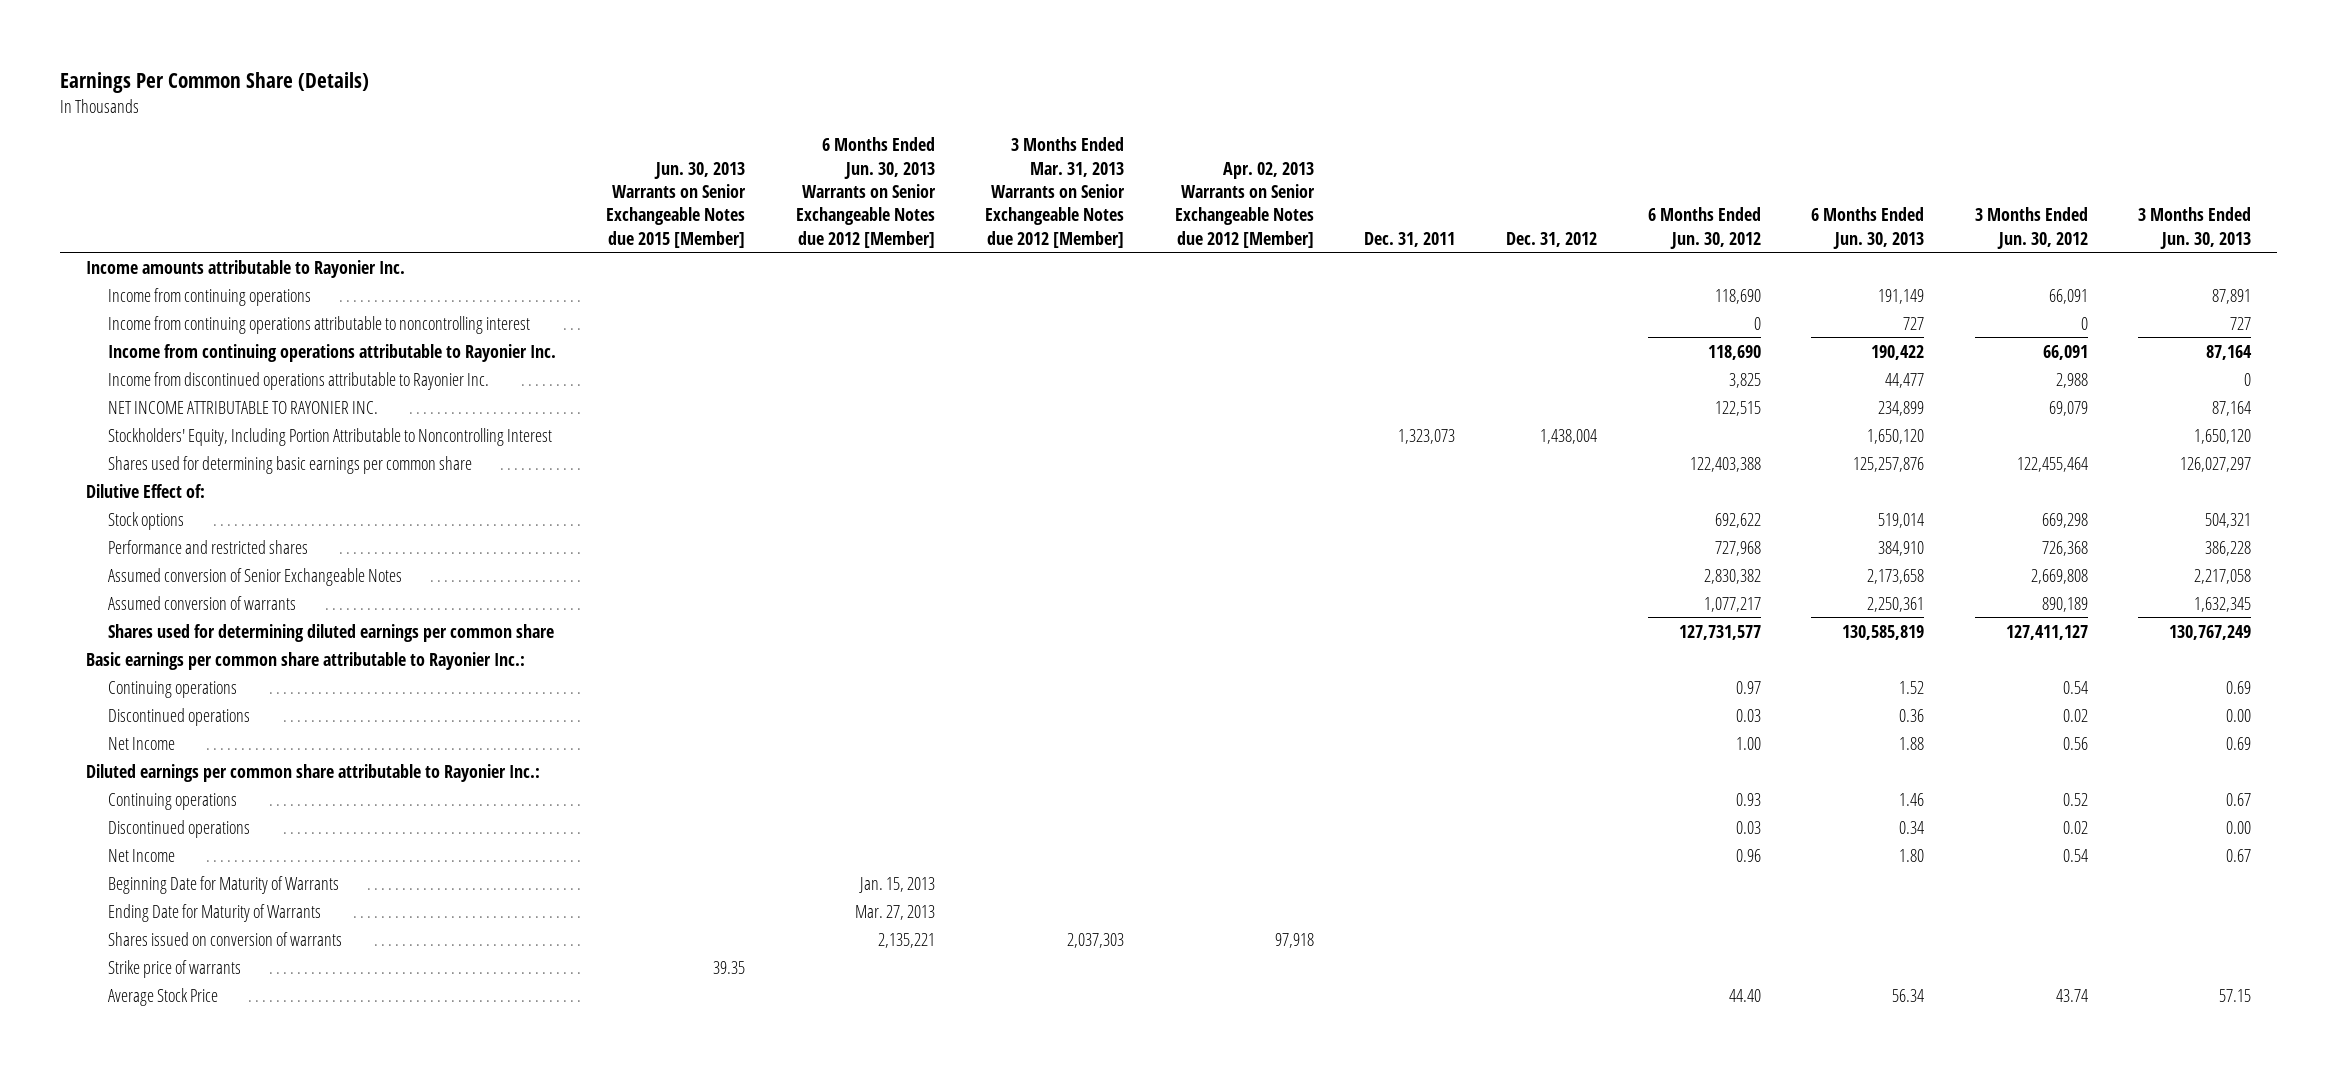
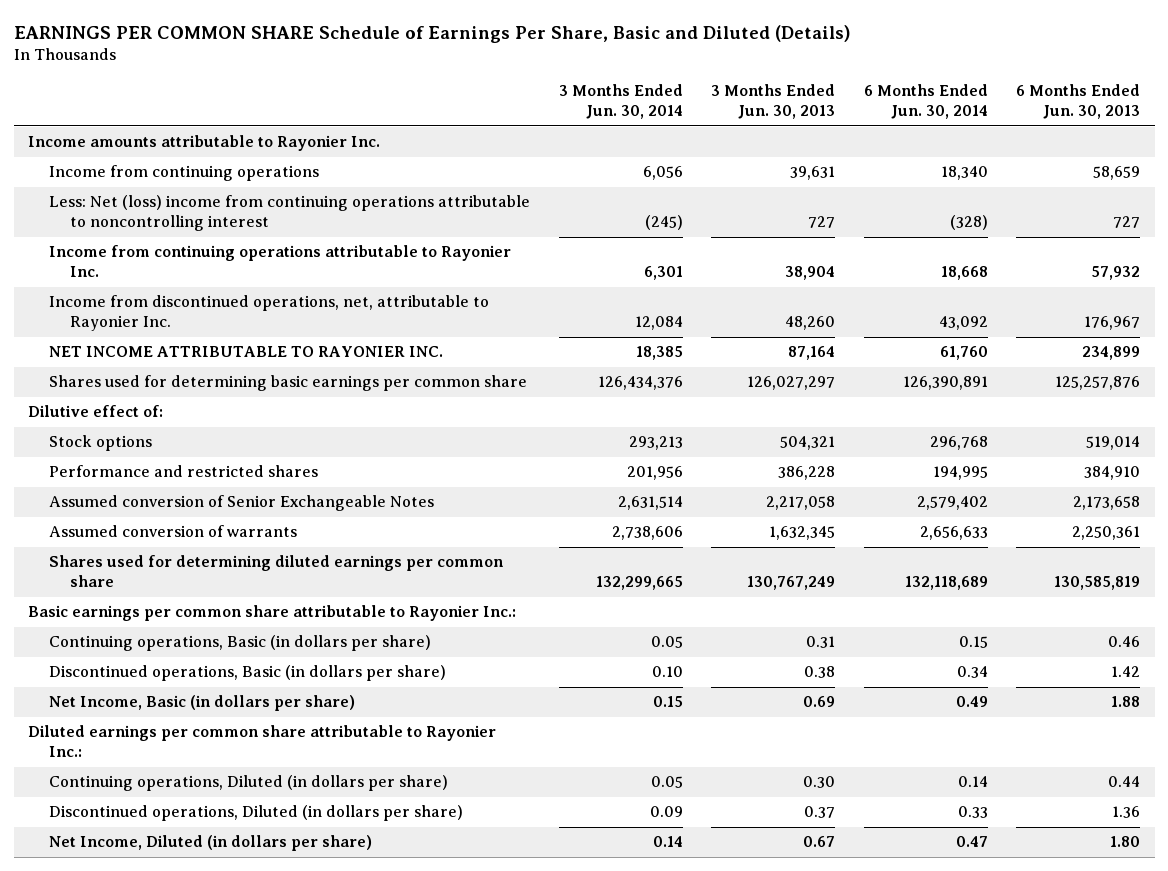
- Earnings Per Common Share (Details)
+ EARNINGS PER COMMON SHARE Schedule of Earnings Per Share, Basic and Diluted (Details)
- | Jun. 30, 2013 Warrants on Senior Exchangeable Notes due 2015 [Member] | 6 Months Ended Jun. 30, 2013 Warrants on Senior Exchangeable Notes due 2012 [Member] | 3 Months Ended Mar. 31, 2013 Warrants on Senior Exchangeable Notes due 2012 [Member] | Apr. 02, 2013 Warrants on Senior Exchangeable Notes due 2012 [Member] | Dec. 31, 2011 | Dec. 31, 2012 | 6 Months Ended Jun. 30, 2012 | 6 Months Ended Jun. 30, 2013 | 3 Months Ended Jun. 30, 2012 | 3 Months Ended Jun. 30, 2013
+ | 3 Months Ended Jun. 30, 2014 | 3 Months Ended Jun. 30, 2013 | 6 Months Ended Jun. 30, 2014 | 6 Months Ended Jun. 30, 2013
- Income from continuing operations | | | | | | | 118,690 | 191,149 | 66,091 | 87,891
- Income from continuing operations attributable to noncontrolling interest | | | | | | | 0 | 727 | 0 | 727
- Income from continuing operations attributable to Rayonier Inc. | | | | | | | 118,690 | 190,422 | 66,091 | 87,164
- Income from discontinued operations attributable to Rayonier Inc. | | | | | | | 3,825 | 44,477 | 2,988 | 0
+ Income from continuing operations | 6,056 | 39,631 | 18,340 | 58,659
+ Less: Net (loss) income from continuing operations attributable to noncontrolling interest | (245) | 727 | (328) | 727
+ Income from continuing operations attributable to Rayonier Inc. | 6,301 | 38,904 | 18,668 | 57,932
+ Income from discontinued operations, net, attributable to Rayonier Inc. | 12,084 | 48,260 | 43,092 | 176,967
- Stockholders' Equity, Including Portion Attributable to Noncontrolling Interest | | | | | 1,323,073 | 1,438,004 | | 1,650,120 | | 1,650,120
- Dilutive Effect of:
+ Dilutive effect of:
- Continuing operations | | | | | | | 0.97 | 1.52 | 0.54 | 0.69
- Discontinued operations | | | | | | | 0.03 | 0.36 | 0.02 | 0.00
- Net Income | | | | | | | 1.00 | 1.88 | 0.56 | 0.69
+ Continuing operations, Basic (in dollars per share) | 0.05 | 0.31 | 0.15 | 0.46
+ Discontinued operations, Basic (in dollars per share) | 0.10 | 0.38 | 0.34 | 1.42
+ Net Income, Basic (in dollars per share) | 0.15 | 0.69 | 0.49 | 1.88
- Continuing operations | | | | | | | 0.93 | 1.46 | 0.52 | 0.67
- Discontinued operations | | | | | | | 0.03 | 0.34 | 0.02 | 0.00
- Net Income | | | | | | | 0.96 | 1.80 | 0.54 | 0.67
- Beginning Date for Maturity of Warrants | | Jan. 15, 2013 | | | | | | | |
- Ending Date for Maturity of Warrants | | Mar. 27, 2013 | | | | | | | |
- Shares issued on conversion of warrants | | 2,135,221 | 2,037,303 | 97,918 | | | | | |
- Strike price of warrants | 39.35 | | | | | | | | |
- Average Stock Price | | | | | | | 44.40 | 56.34 | 43.74 | 57.15
+ Continuing operations, Diluted (in dollars per share) | 0.05 | 0.30 | 0.14 | 0.44
+ Discontinued operations, Diluted (in dollars per share) | 0.09 | 0.37 | 0.33 | 1.36
+ Net Income, Diluted (in dollars per share) | 0.14 | 0.67 | 0.47 | 1.80

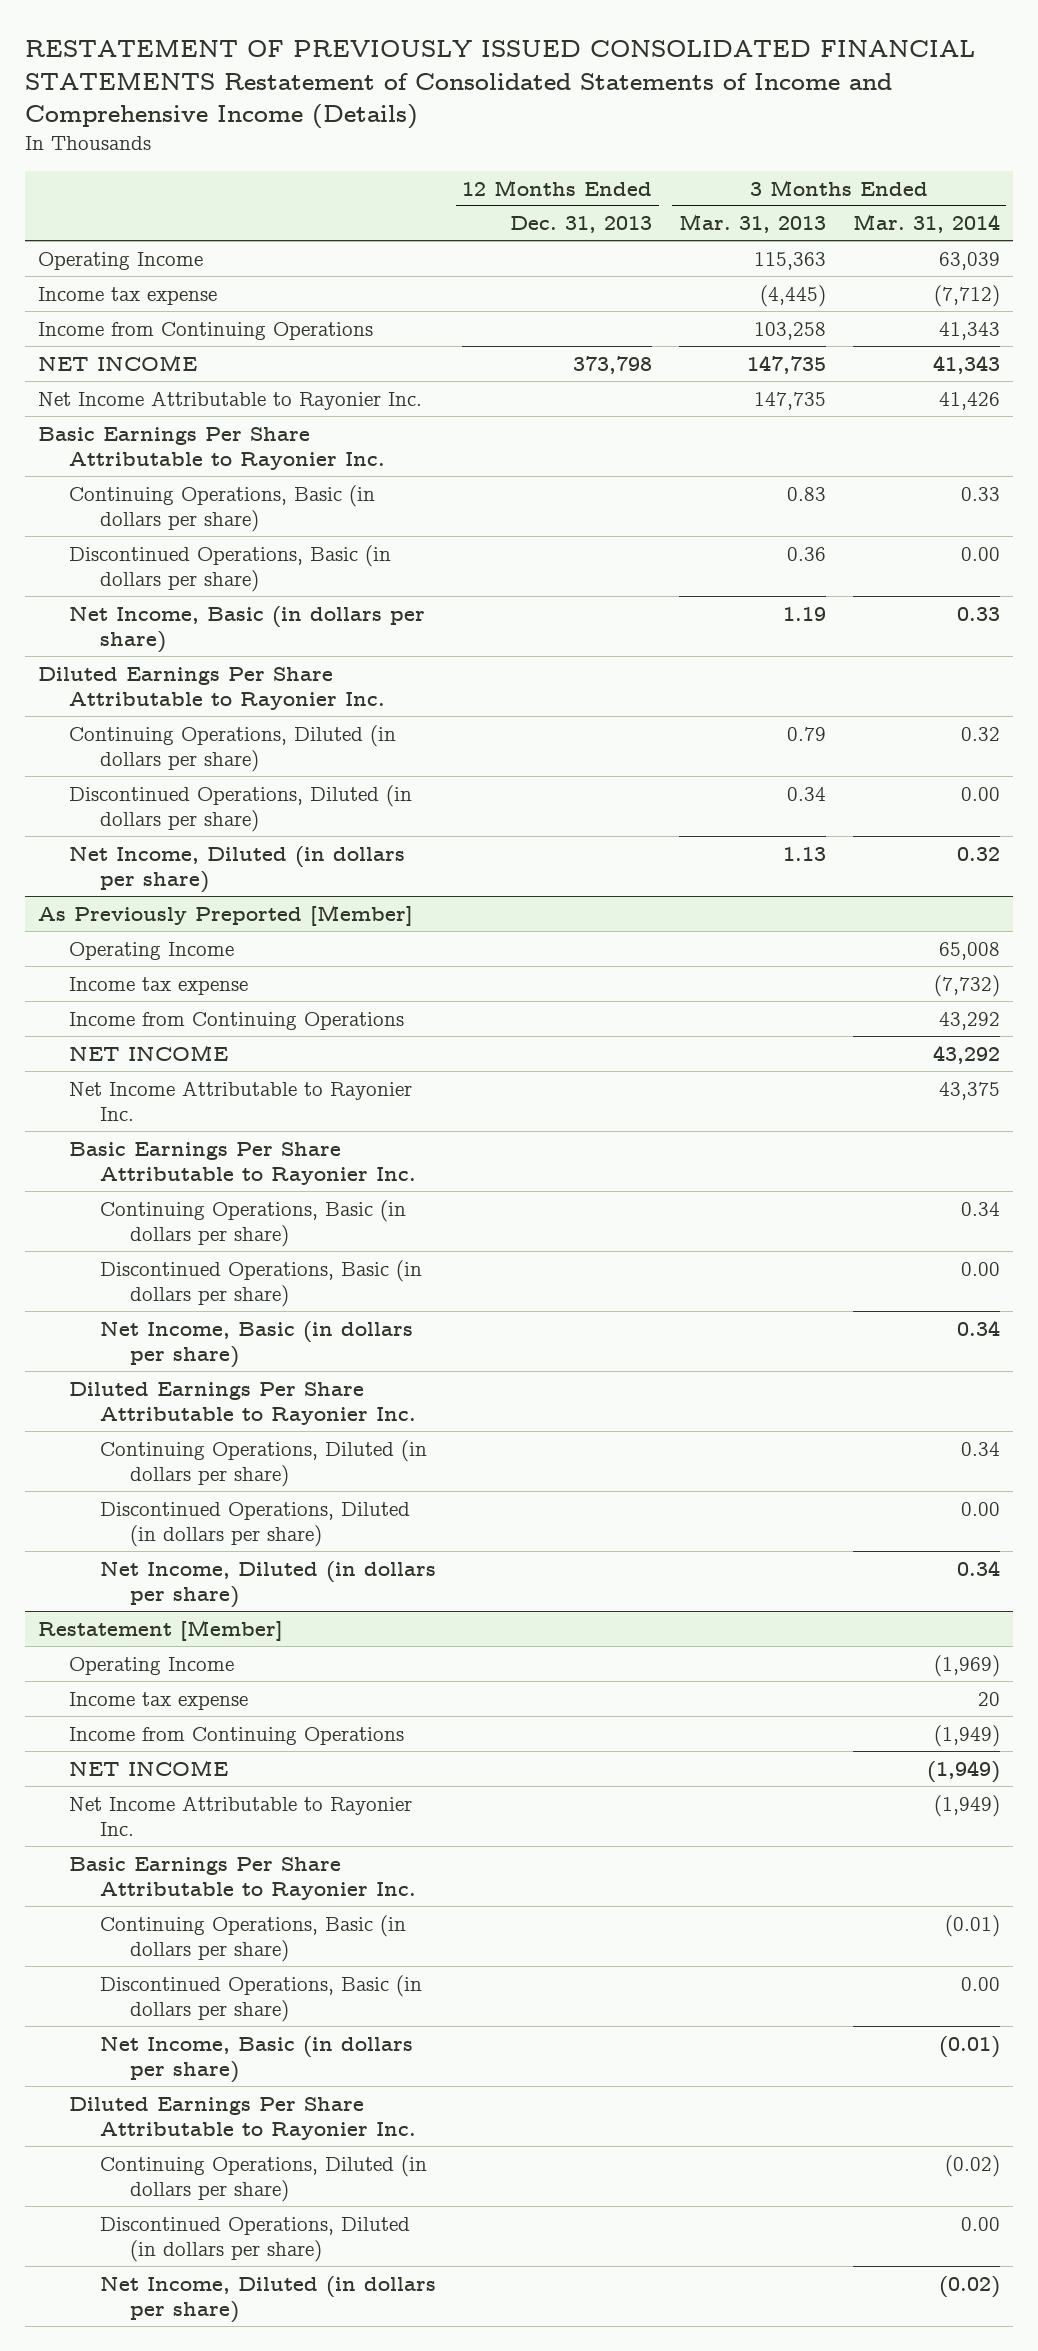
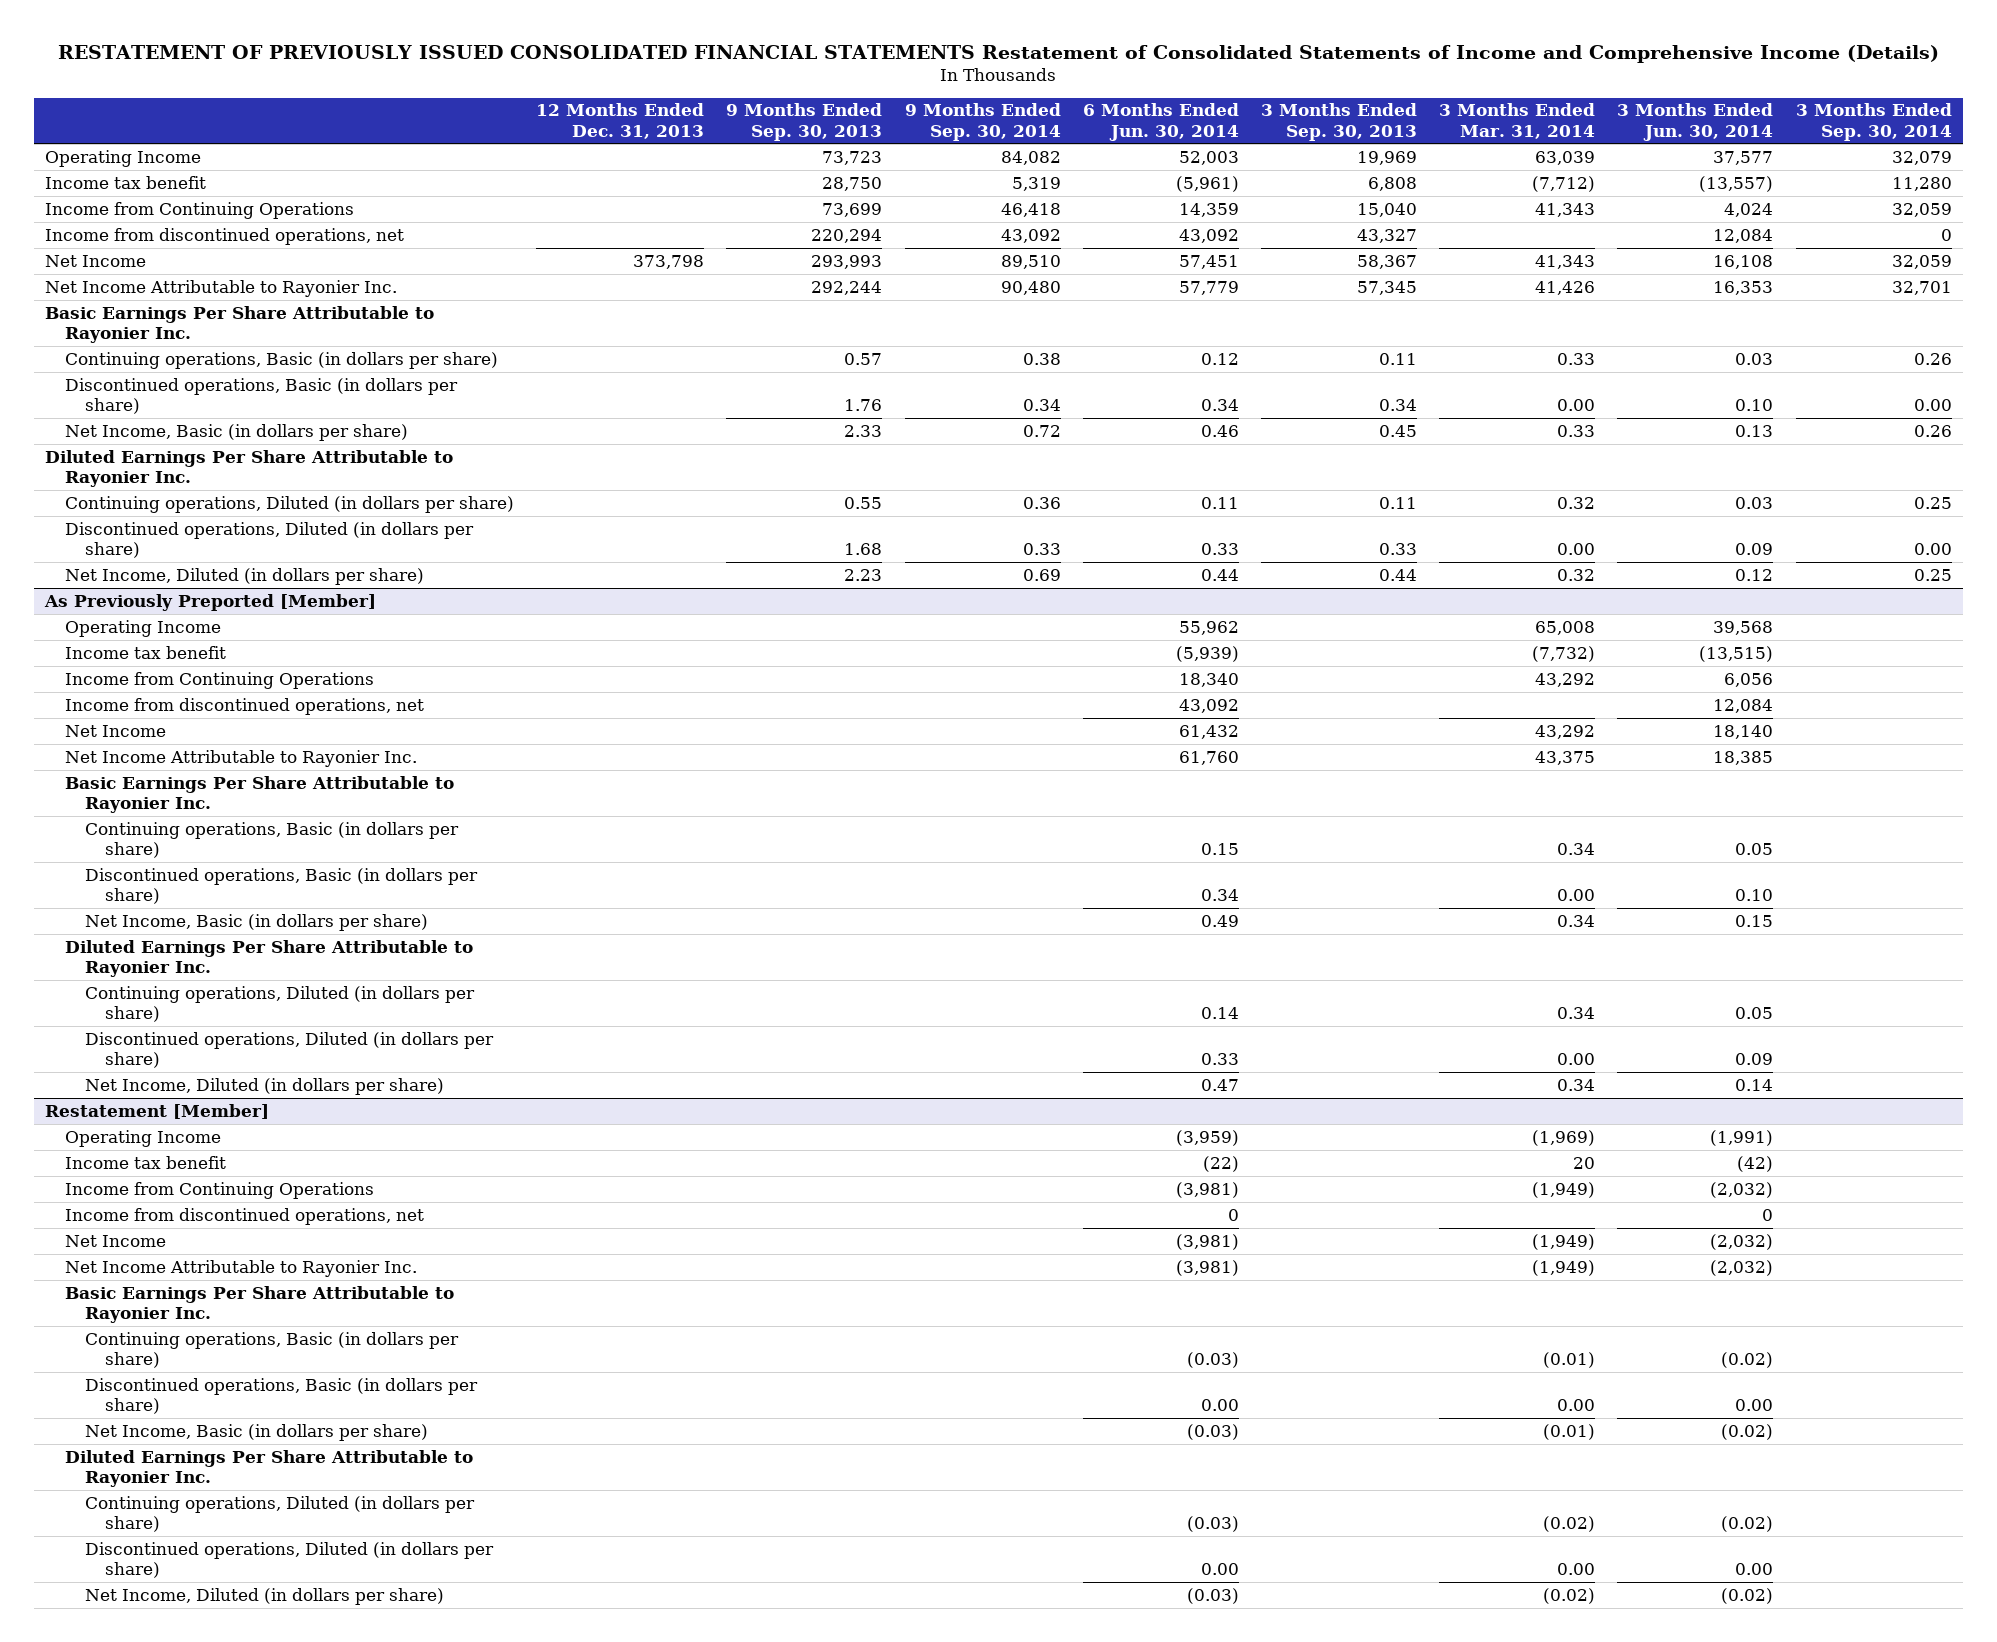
- | 12 Months Ended Dec. 31, 2013 | 3 Months Ended Mar. 31, 2013 | 3 Months Ended Mar. 31, 2014
+ | 12 Months Ended Dec. 31, 2013 | 9 Months Ended Sep. 30, 2013 | 9 Months Ended Sep. 30, 2014 | 6 Months Ended Jun. 30, 2014 | 3 Months Ended Sep. 30, 2013 | 3 Months Ended Mar. 31, 2014 | 3 Months Ended Jun. 30, 2014 | 3 Months Ended Sep. 30, 2014
- Income tax expense | | (4,445) | (7,712)
+ Income tax benefit | | 28,750 | 5,319 | (5,961) | 6,808 | (7,712) | (13,557) | 11,280
- NET INCOME | 373,798 | 147,735 | 41,343
+ Income from discontinued operations, net | | 220,294 | 43,092 | 43,092 | 43,327 | | 12,084 | 0
+ Net Income | 373,798 | 293,993 | 89,510 | 57,451 | 58,367 | 41,343 | 16,108 | 32,059
- Continuing Operations, Basic (in dollars per share) | | 0.83 | 0.33
- Discontinued Operations, Basic (in dollars per share) | | 0.36 | 0.00
+ Continuing operations, Basic (in dollars per share) | | 0.57 | 0.38 | 0.12 | 0.11 | 0.33 | 0.03 | 0.26
+ Discontinued operations, Basic (in dollars per share) | | 1.76 | 0.34 | 0.34 | 0.34 | 0.00 | 0.10 | 0.00
- Continuing Operations, Diluted (in dollars per share) | | 0.79 | 0.32
- Discontinued Operations, Diluted (in dollars per share) | | 0.34 | 0.00
+ Continuing operations, Diluted (in dollars per share) | | 0.55 | 0.36 | 0.11 | 0.11 | 0.32 | 0.03 | 0.25
+ Discontinued operations, Diluted (in dollars per share) | | 1.68 | 0.33 | 0.33 | 0.33 | 0.00 | 0.09 | 0.00
@ As Previously Preported [Member]
- Income tax expense | | | (7,732)
+ Income tax benefit | | | | (5,939) | | (7,732) | (13,515) |
- NET INCOME | | | 43,292
+ Income from discontinued operations, net | | | | 43,092 | | | 12,084 |
+ Net Income | | | | 61,432 | | 43,292 | 18,140 |
- Continuing Operations, Basic (in dollars per share) | | | 0.34
- Discontinued Operations, Basic (in dollars per share) | | | 0.00
+ Continuing operations, Basic (in dollars per share) | | | | 0.15 | | 0.34 | 0.05 |
+ Discontinued operations, Basic (in dollars per share) | | | | 0.34 | | 0.00 | 0.10 |
- Continuing Operations, Diluted (in dollars per share) | | | 0.34
- Discontinued Operations, Diluted (in dollars per share) | | | 0.00
+ Continuing operations, Diluted (in dollars per share) | | | | 0.14 | | 0.34 | 0.05 |
+ Discontinued operations, Diluted (in dollars per share) | | | | 0.33 | | 0.00 | 0.09 |
@ Restatement [Member]
- Income tax expense | | | 20
+ Income tax benefit | | | | (22) | | 20 | (42) |
- NET INCOME | | | (1,949)
+ Income from discontinued operations, net | | | | 0 | | | 0 |
+ Net Income | | | | (3,981) | | (1,949) | (2,032) |
- Continuing Operations, Basic (in dollars per share) | | | (0.01)
- Discontinued Operations, Basic (in dollars per share) | | | 0.00
+ Continuing operations, Basic (in dollars per share) | | | | (0.03) | | (0.01) | (0.02) |
+ Discontinued operations, Basic (in dollars per share) | | | | 0.00 | | 0.00 | 0.00 |
- Continuing Operations, Diluted (in dollars per share) | | | (0.02)
- Discontinued Operations, Diluted (in dollars per share) | | | 0.00
+ Continuing operations, Diluted (in dollars per share) | | | | (0.03) | | (0.02) | (0.02) |
+ Discontinued operations, Diluted (in dollars per share) | | | | 0.00 | | 0.00 | 0.00 |

